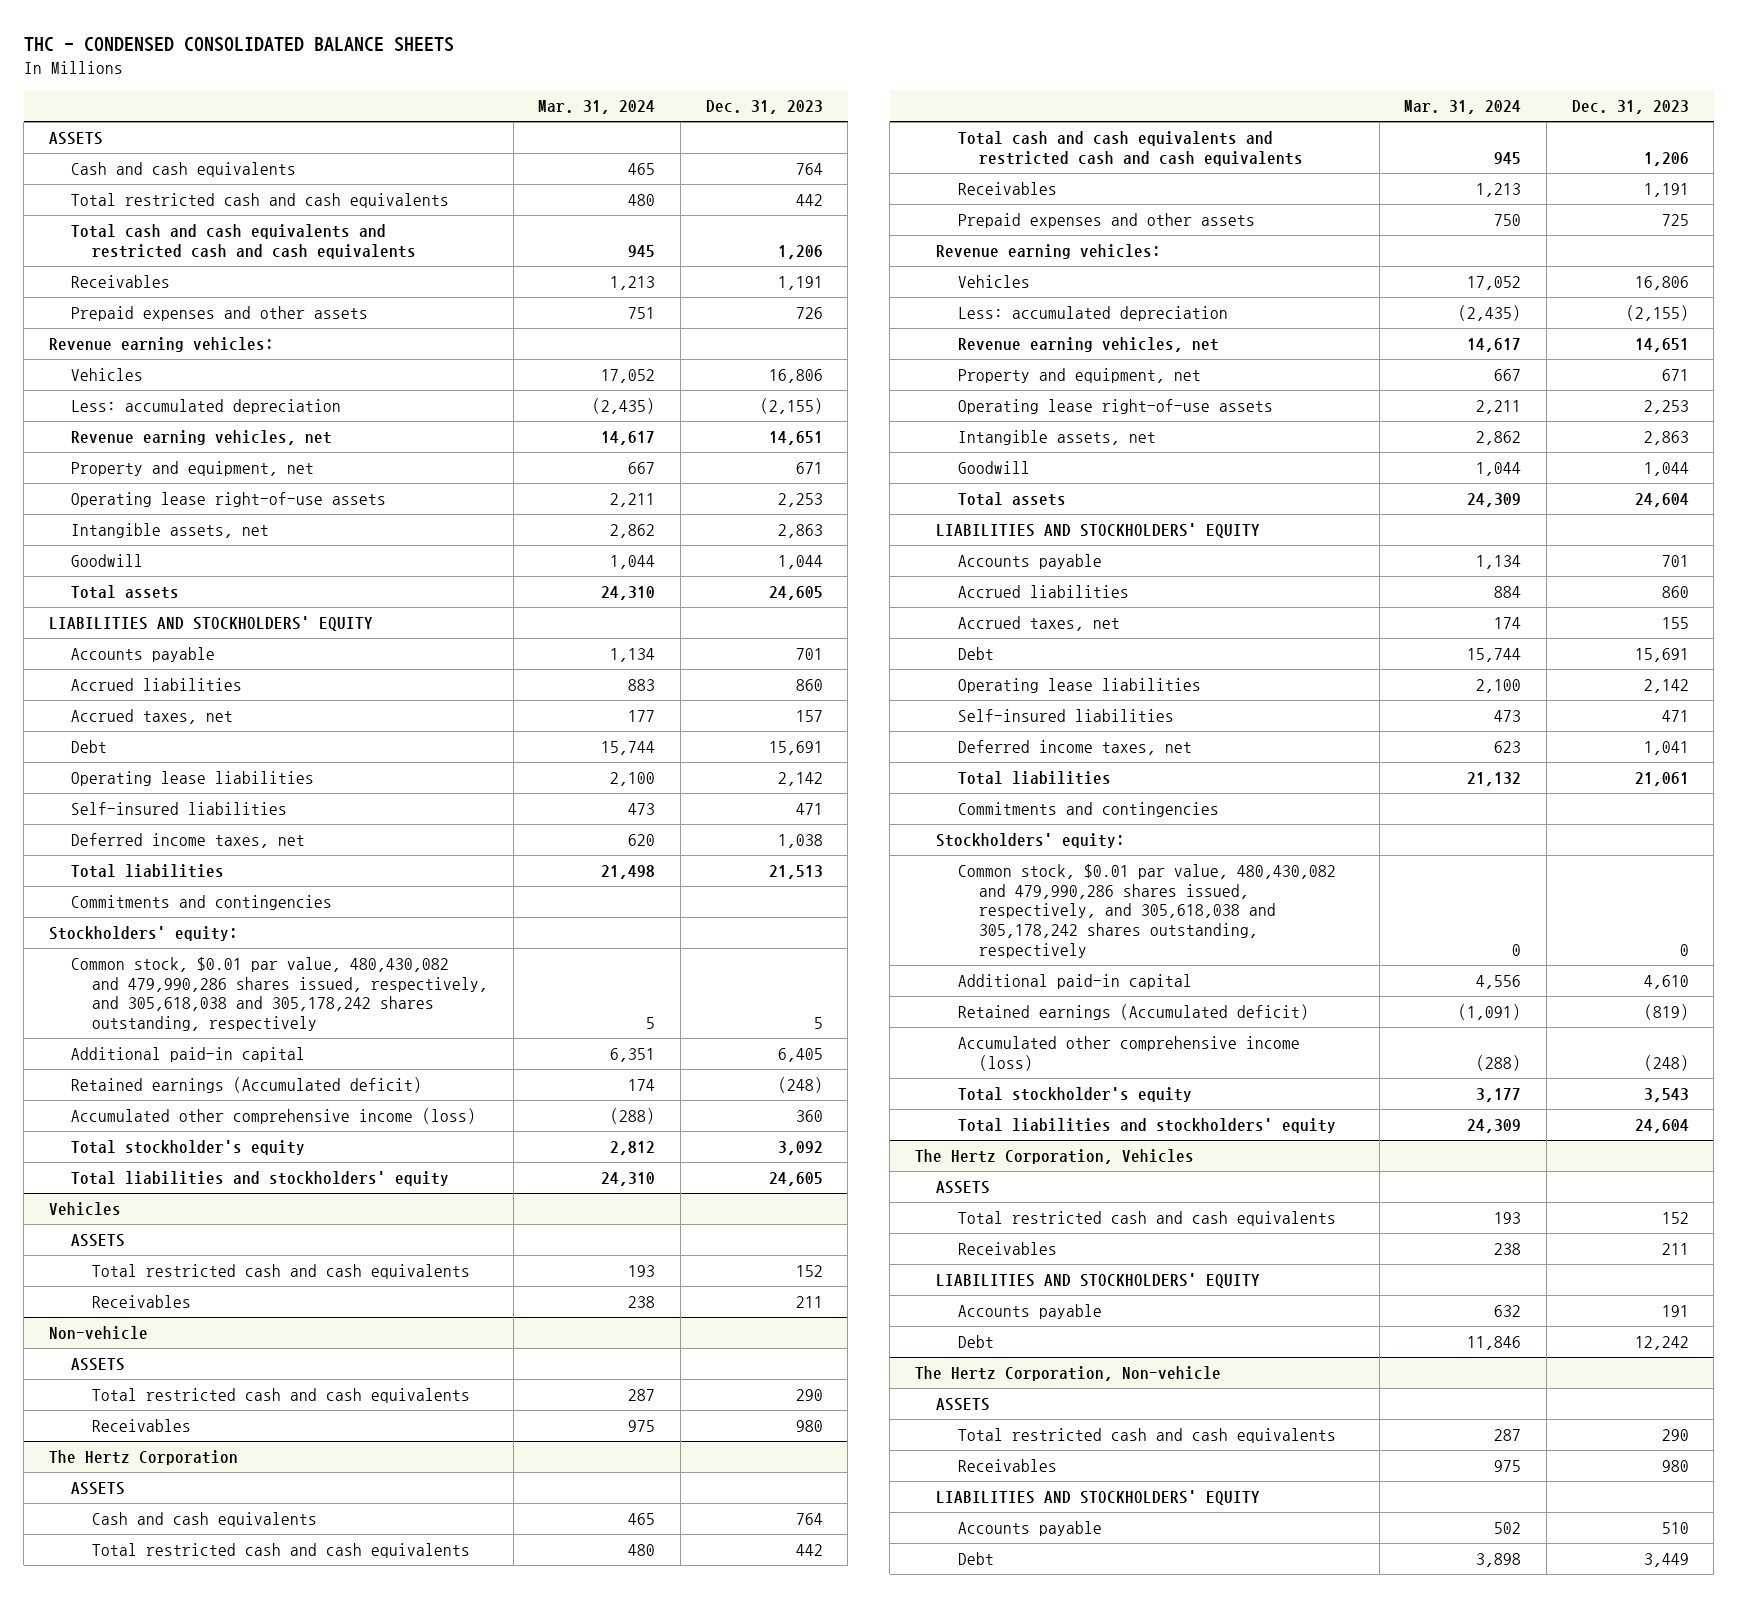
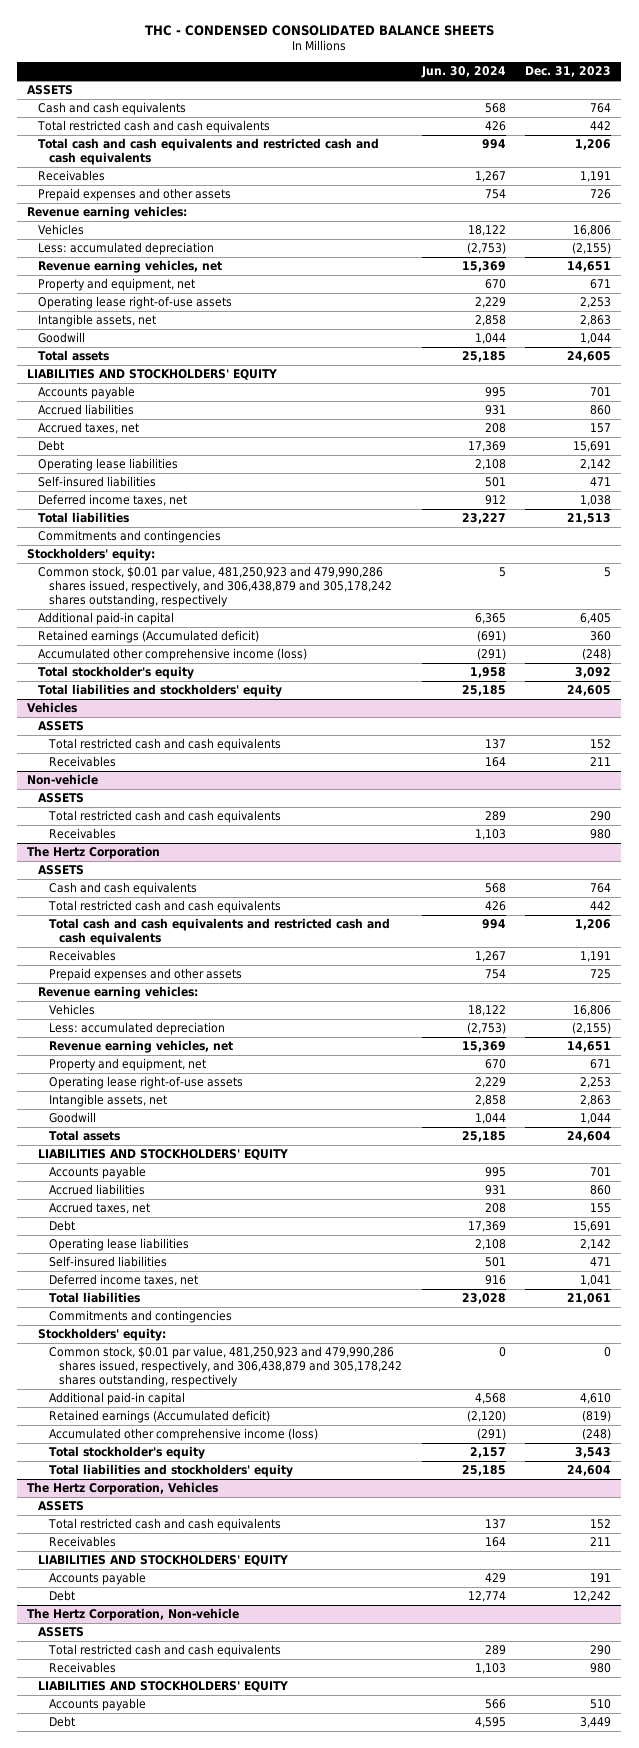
- | Mar. 31, 2024 | Dec. 31, 2023
+ | Jun. 30, 2024 | Dec. 31, 2023
- Common stock, $0.01 par value, 480,430,082 and 479,990,286 shares issued, respectively, and 305,618,038 and 305,178,242 shares outstanding, respectively | 5 | 5
+ Common stock, $0.01 par value, 481,250,923 and 479,990,286 shares issued, respectively, and 306,438,879 and 305,178,242 shares outstanding, respectively | 5 | 5
- Retained earnings (Accumulated deficit) | 174 | (248)
- Accumulated other comprehensive income (loss) | (288) | 360
+ Retained earnings (Accumulated deficit) | (691) | 360
+ Accumulated other comprehensive income (loss) | (291) | (248)
@ The Hertz Corporation
- Common stock, $0.01 par value, 480,430,082 and 479,990,286 shares issued, respectively, and 305,618,038 and 305,178,242 shares outstanding, respectively | 0 | 0
+ Common stock, $0.01 par value, 481,250,923 and 479,990,286 shares issued, respectively, and 306,438,879 and 305,178,242 shares outstanding, respectively | 0 | 0

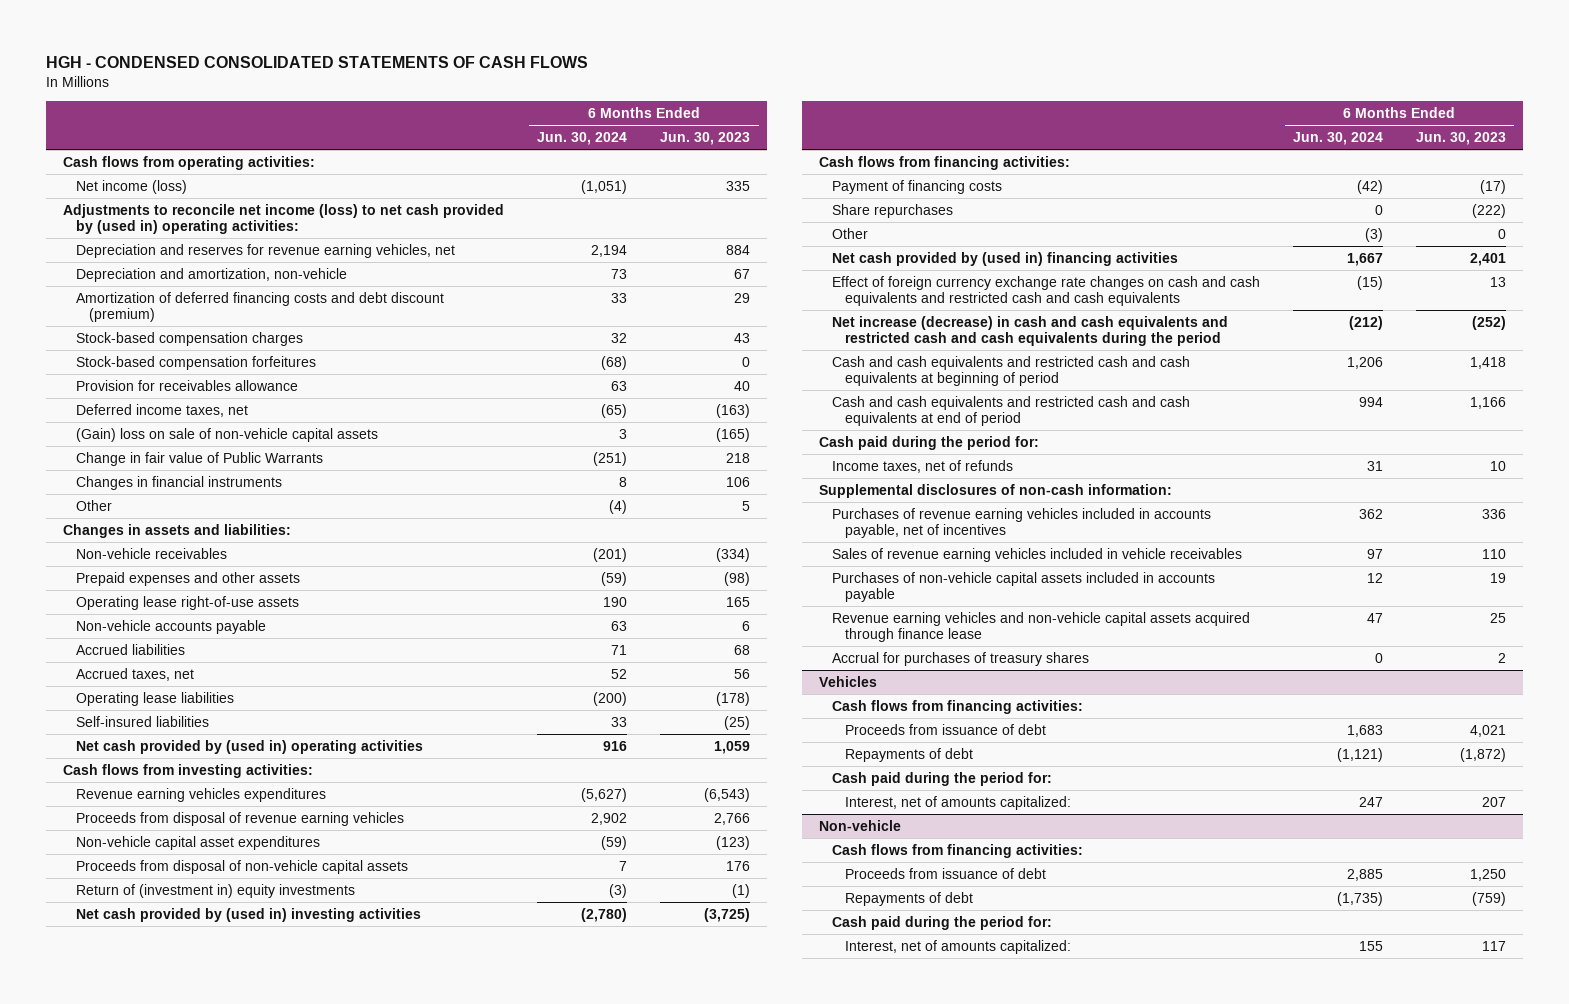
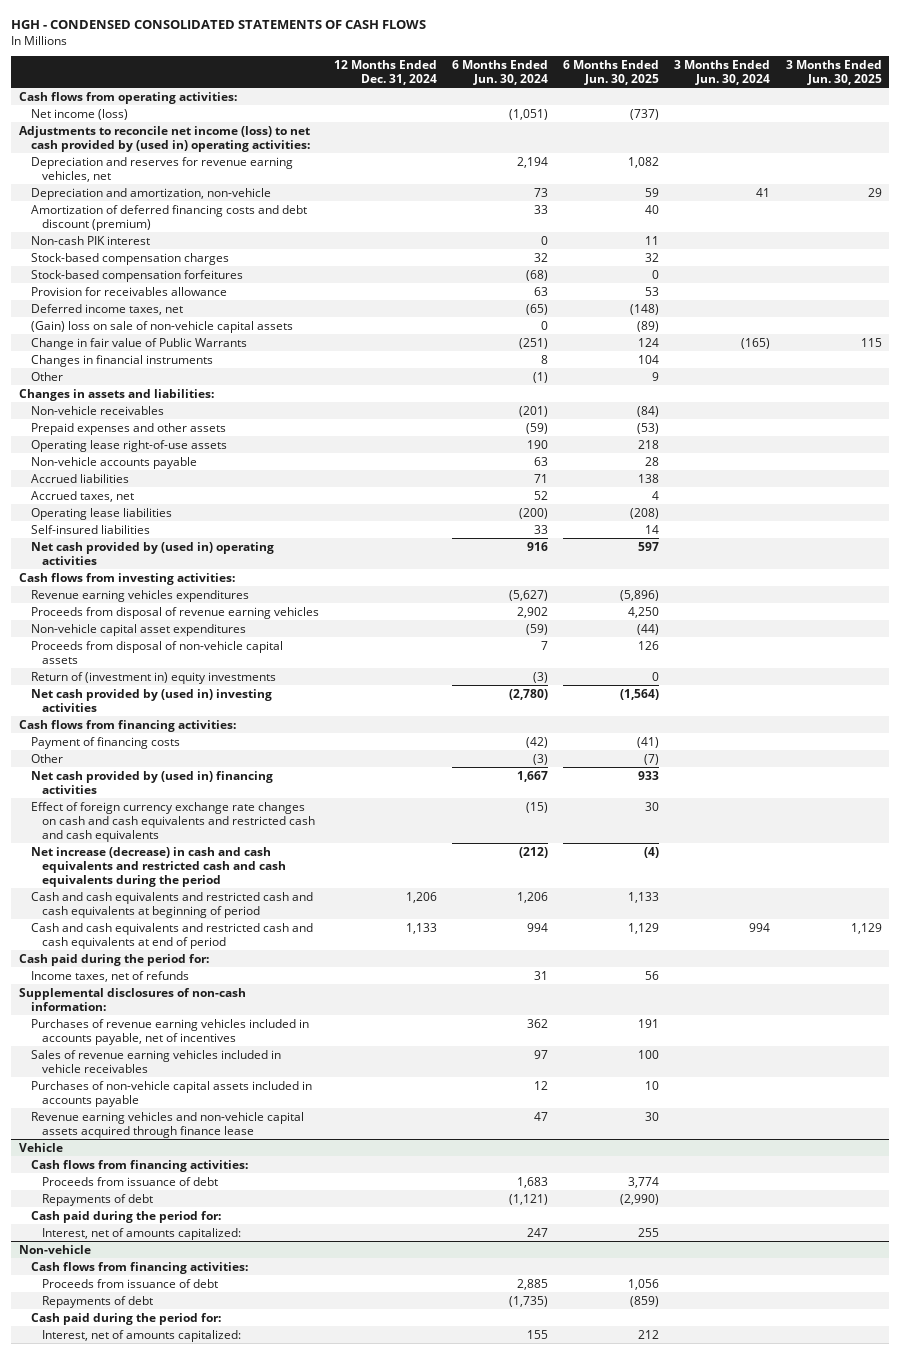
- | 6 Months Ended Jun. 30, 2024 | 6 Months Ended Jun. 30, 2023
+ | 12 Months Ended Dec. 31, 2024 | 6 Months Ended Jun. 30, 2024 | 6 Months Ended Jun. 30, 2025 | 3 Months Ended Jun. 30, 2024 | 3 Months Ended Jun. 30, 2025
+ Non-cash PIK interest | | 0 | 11 | |
- (Gain) loss on sale of non-vehicle capital assets | 3 | (165)
+ (Gain) loss on sale of non-vehicle capital assets | | 0 | (89) | |
- Other | (4) | 5
+ Other | | (1) | 9 | |
- Share repurchases | 0 | (222)
- Accrual for purchases of treasury shares | 0 | 2
- Vehicles
+ Vehicle

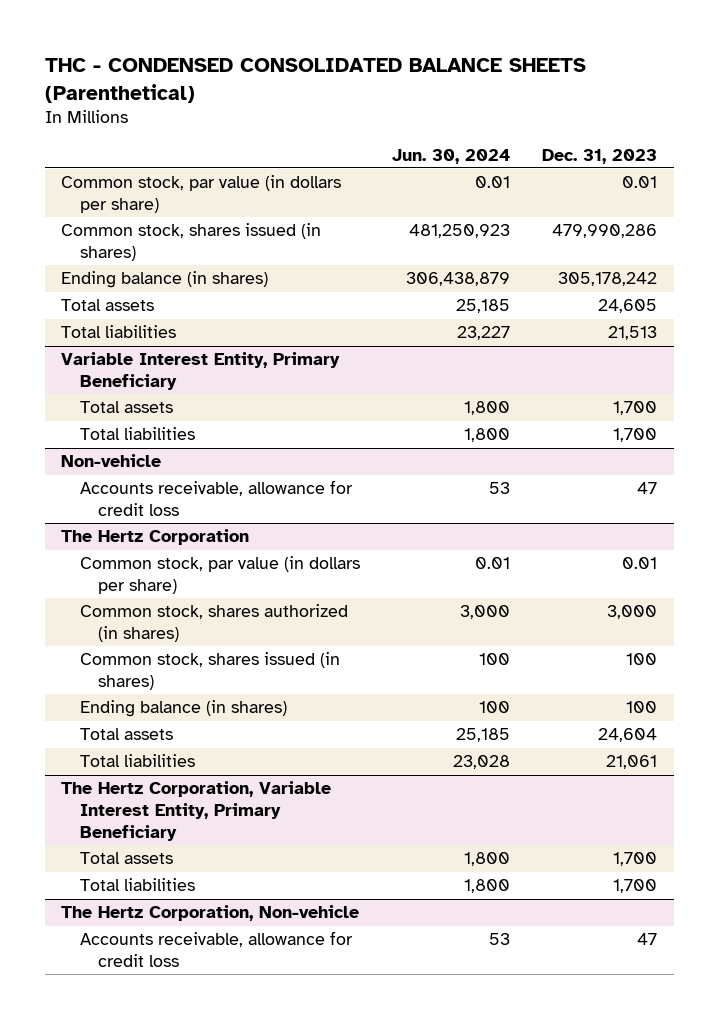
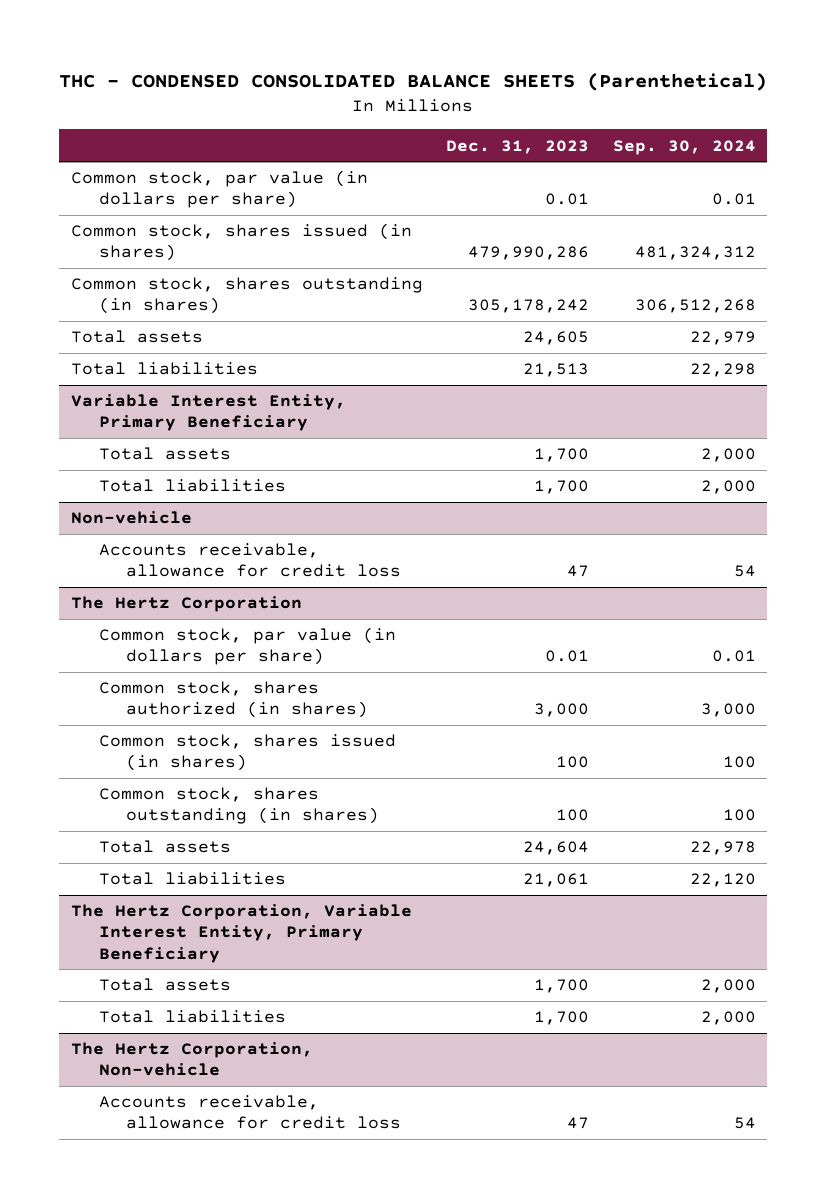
- | Jun. 30, 2024 | Dec. 31, 2023
+ | Dec. 31, 2023 | Sep. 30, 2024
- Ending balance (in shares) | 306,438,879 | 305,178,242
+ Common stock, shares outstanding (in shares) | 305,178,242 | 306,512,268
@ The Hertz Corporation
- Ending balance (in shares) | 100 | 100
+ Common stock, shares outstanding (in shares) | 100 | 100

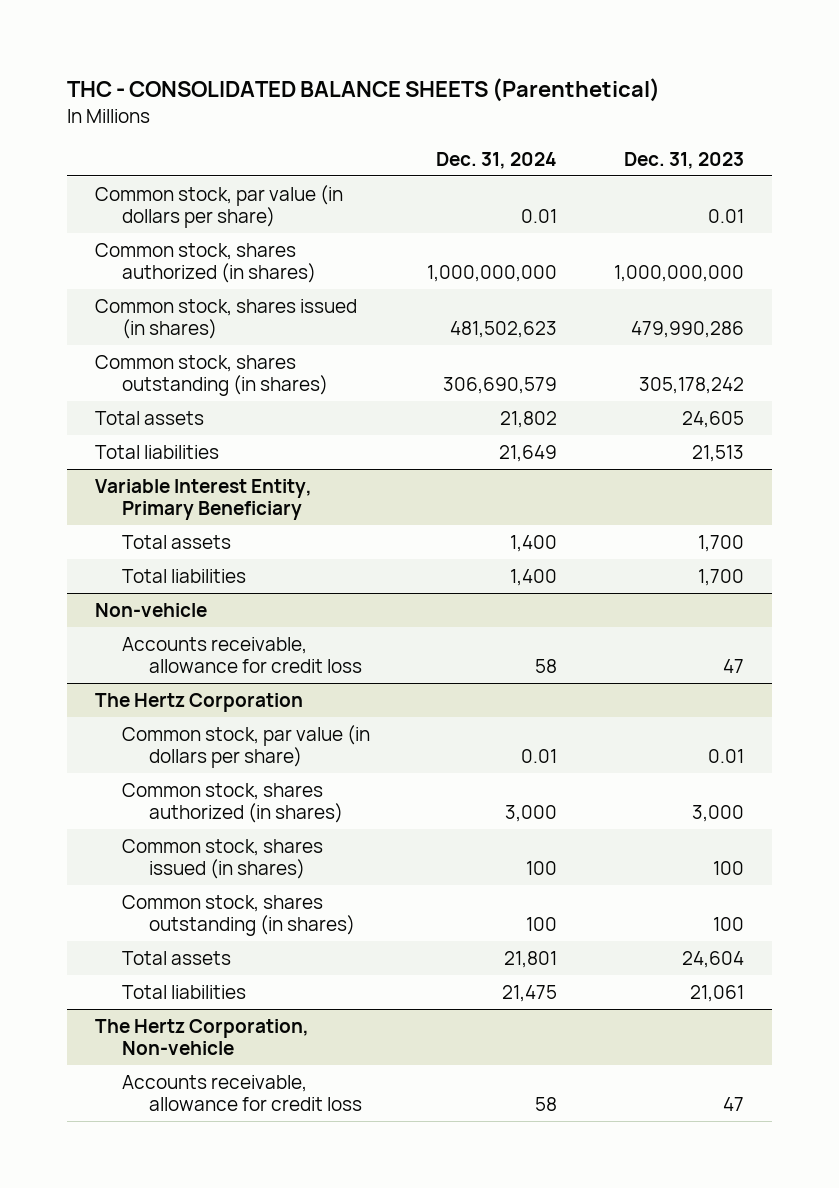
- THC - CONDENSED CONSOLIDATED BALANCE SHEETS (Parenthetical)
+ THC - CONSOLIDATED BALANCE SHEETS (Parenthetical)
- | Dec. 31, 2023 | Sep. 30, 2024
+ | Dec. 31, 2024 | Dec. 31, 2023
+ Common stock, shares authorized (in shares) | 1,000,000,000 | 1,000,000,000
- The Hertz Corporation, Variable Interest Entity, Primary Beneficiary
- Total assets | 1,700 | 2,000
- Total liabilities | 1,700 | 2,000

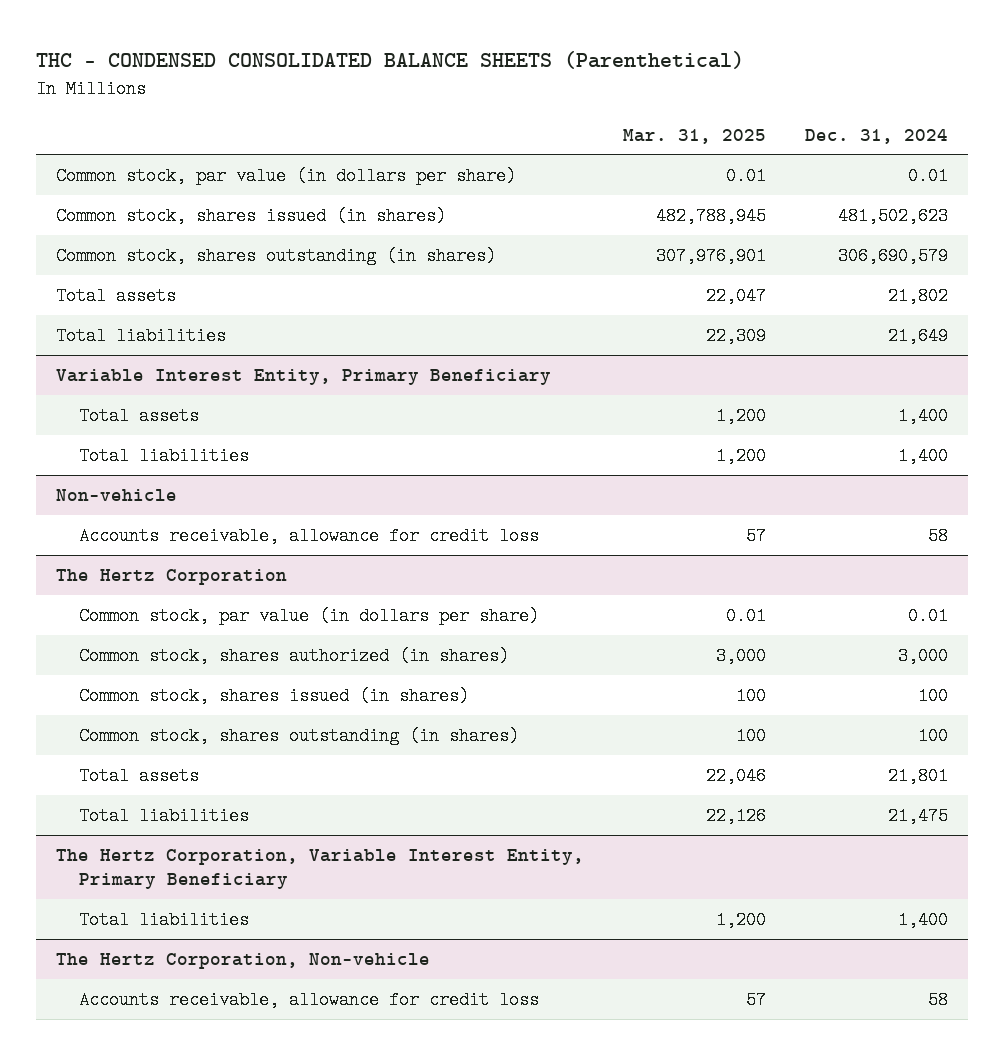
- THC - CONSOLIDATED BALANCE SHEETS (Parenthetical)
+ THC - CONDENSED CONSOLIDATED BALANCE SHEETS (Parenthetical)
- | Dec. 31, 2024 | Dec. 31, 2023
+ | Mar. 31, 2025 | Dec. 31, 2024
- Common stock, shares authorized (in shares) | 1,000,000,000 | 1,000,000,000
+ The Hertz Corporation, Variable Interest Entity, Primary Beneficiary
+ Total liabilities | 1,200 | 1,400

